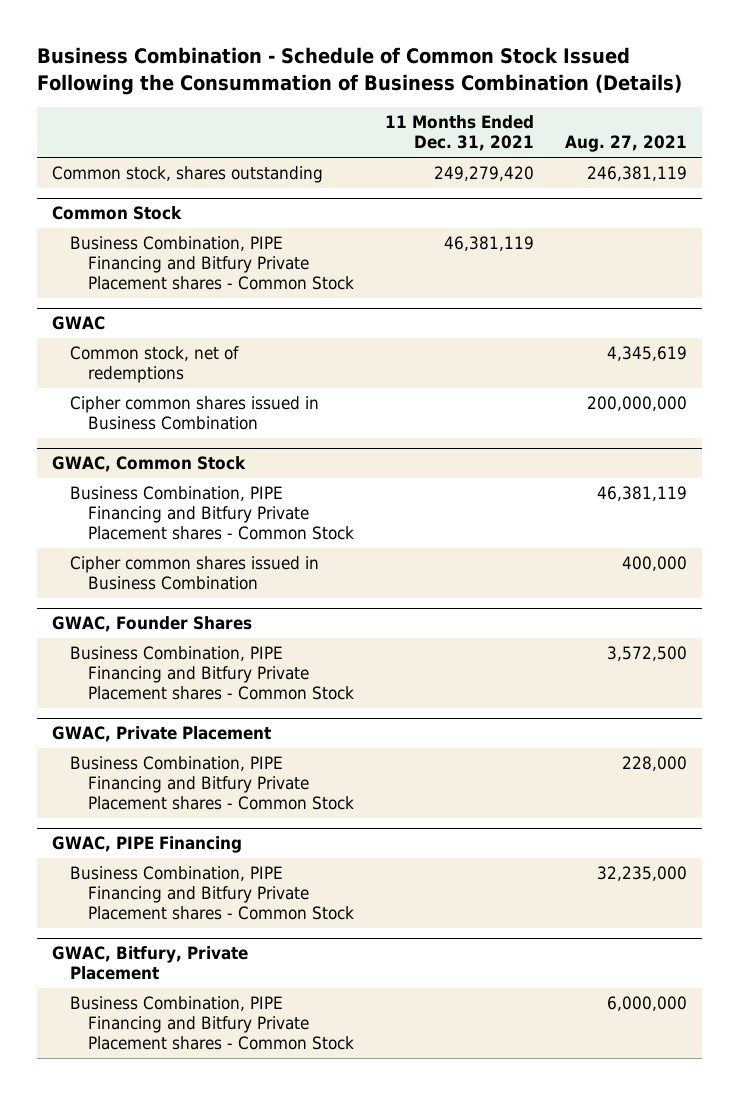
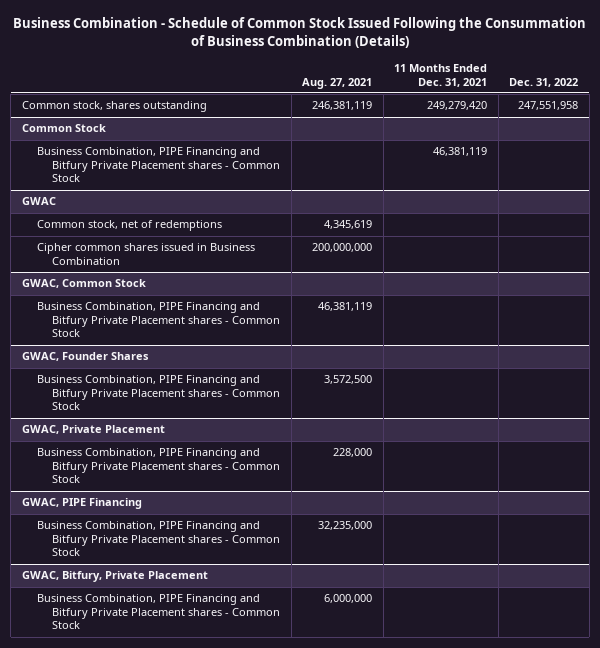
- | 11 Months Ended Dec. 31, 2021 | Aug. 27, 2021
+ | Aug. 27, 2021 | 11 Months Ended Dec. 31, 2021 | Dec. 31, 2022
@ GWAC, Common Stock
- Cipher common shares issued in Business Combination | | 400,000

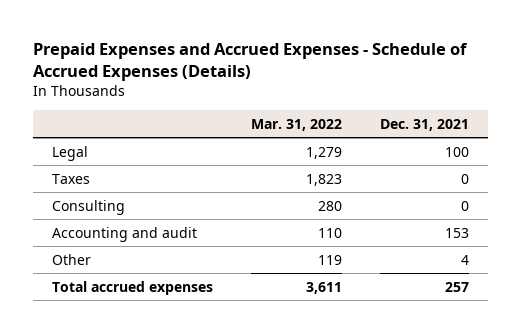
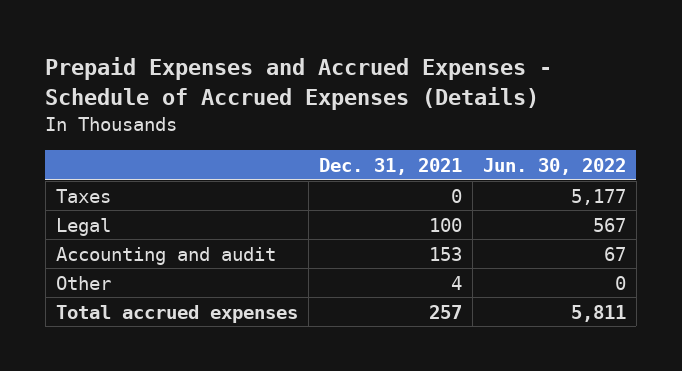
- | Mar. 31, 2022 | Dec. 31, 2021
+ | Dec. 31, 2021 | Jun. 30, 2022
- Consulting | 280 | 0
moved down: Legal | 100 | 567

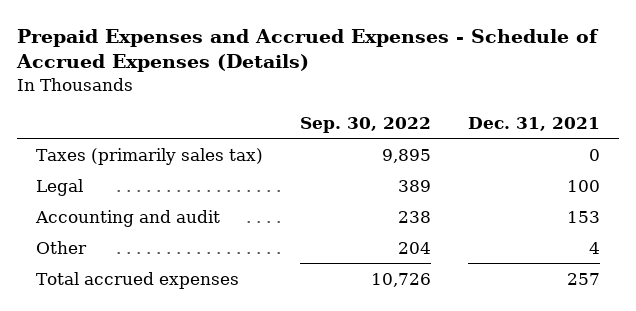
- | Dec. 31, 2021 | Jun. 30, 2022
+ | Sep. 30, 2022 | Dec. 31, 2021
- Taxes | 0 | 5,177
+ Taxes (primarily sales tax) | 9,895 | 0

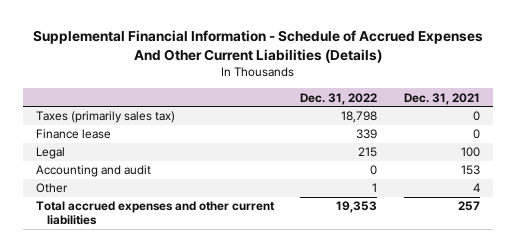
- Prepaid Expenses and Accrued Expenses - Schedule of Accrued Expenses (Details)
+ Supplemental Financial Information - Schedule of Accrued Expenses And Other Current Liabilities (Details)
- | Sep. 30, 2022 | Dec. 31, 2021
+ | Dec. 31, 2022 | Dec. 31, 2021
+ Finance lease | 339 | 0
- Total accrued expenses | 10,726 | 257
+ Total accrued expenses and other current liabilities | 19,353 | 257

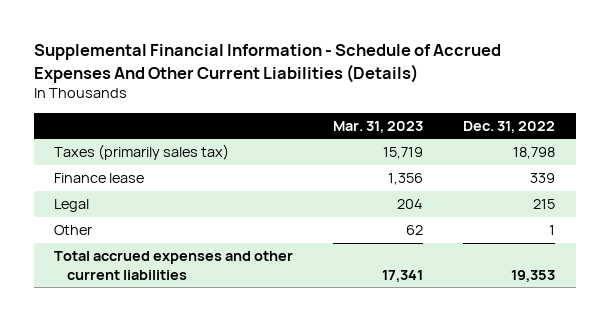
- | Dec. 31, 2022 | Dec. 31, 2021
+ | Mar. 31, 2023 | Dec. 31, 2022
- Accounting and audit | 0 | 153

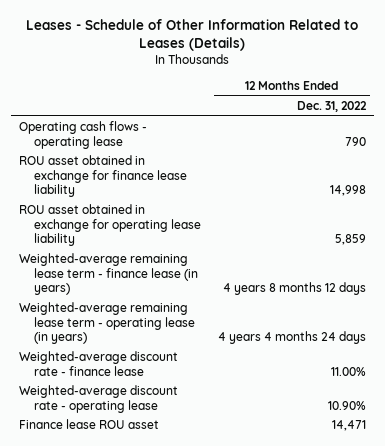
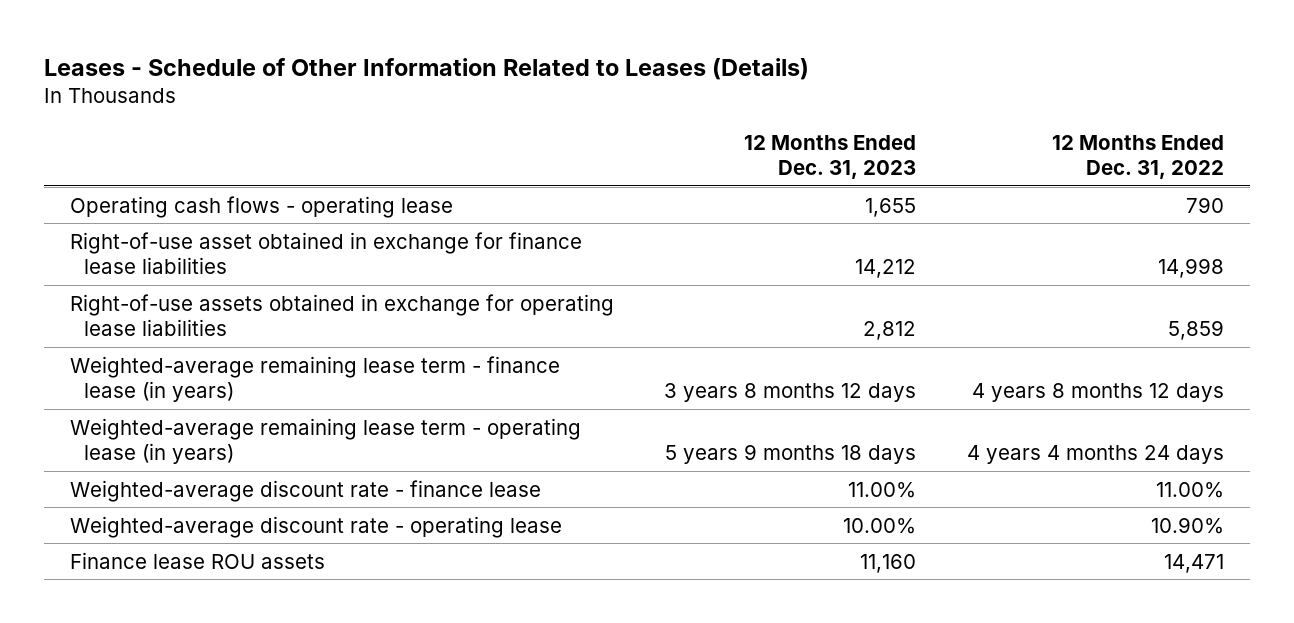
- | 12 Months Ended Dec. 31, 2022
+ | 12 Months Ended Dec. 31, 2023 | 12 Months Ended Dec. 31, 2022
- ROU asset obtained in exchange for finance lease liability | 14,998
- ROU asset obtained in exchange for operating lease liability | 5,859
+ Right-of-use asset obtained in exchange for finance lease liabilities | 14,212 | 14,998
+ Right-of-use assets obtained in exchange for operating lease liabilities | 2,812 | 5,859
- Finance lease ROU asset | 14,471
+ Finance lease ROU assets | 11,160 | 14,471

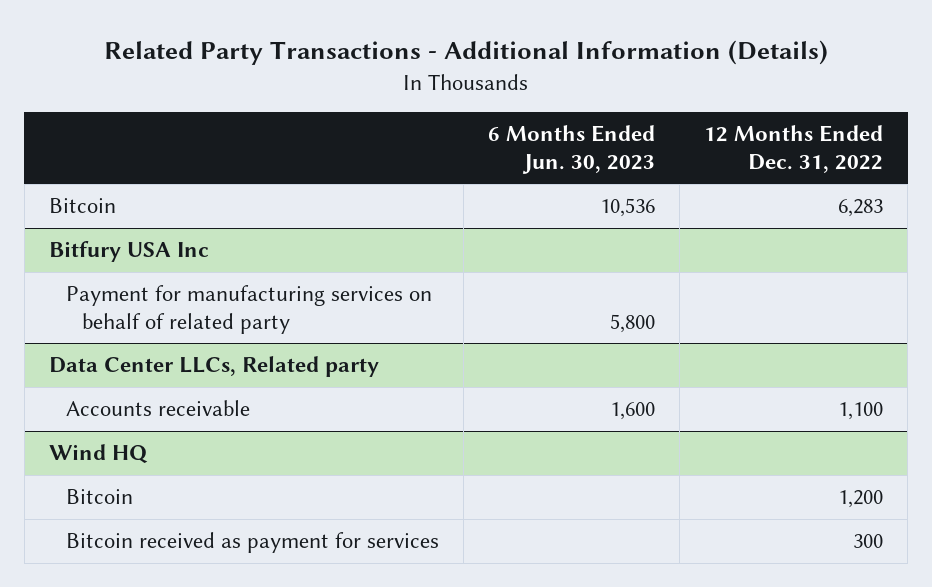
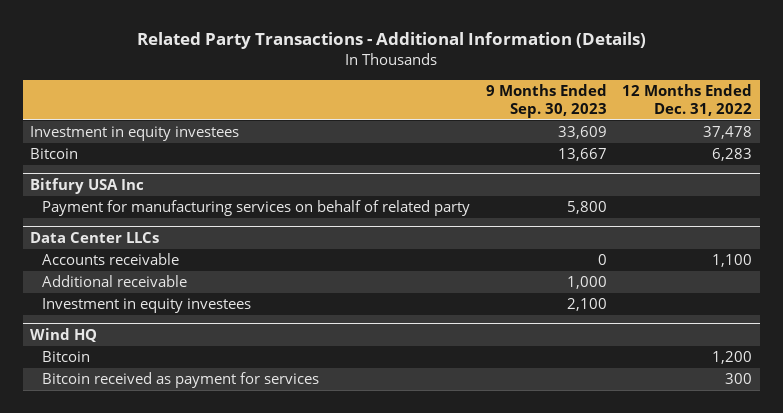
- | 6 Months Ended Jun. 30, 2023 | 12 Months Ended Dec. 31, 2022
+ | 9 Months Ended Sep. 30, 2023 | 12 Months Ended Dec. 31, 2022
+ Investment in equity investees | 33,609 | 37,478
- Data Center LLCs, Related party
+ Data Center LLCs
+ Additional receivable | 1,000 |
+ Investment in equity investees | 2,100 |

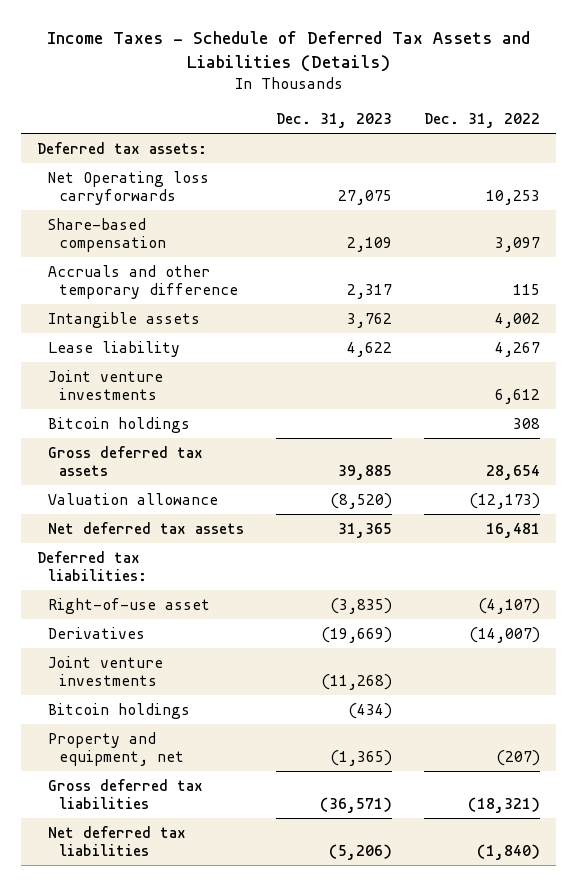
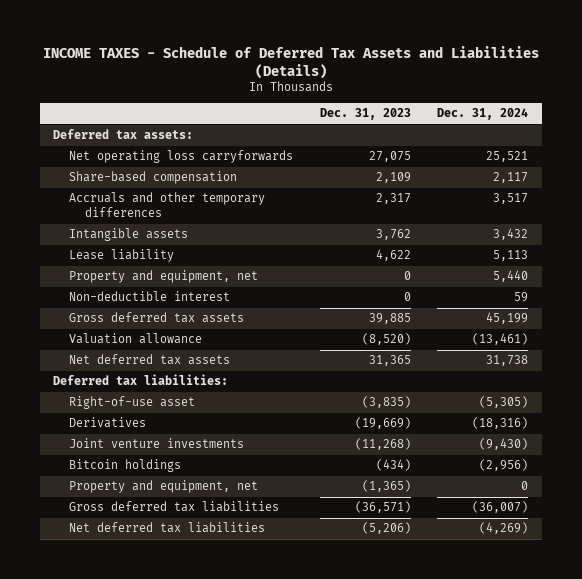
- Income Taxes - Schedule of Deferred Tax Assets and Liabilities (Details)
+ INCOME TAXES - Schedule of Deferred Tax Assets and Liabilities (Details)
- | Dec. 31, 2023 | Dec. 31, 2022
+ | Dec. 31, 2023 | Dec. 31, 2024
- Net Operating loss carryforwards | 27,075 | 10,253
+ Net operating loss carryforwards | 27,075 | 25,521
- Accruals and other temporary difference | 2,317 | 115
+ Accruals and other temporary differences | 2,317 | 3,517
- Joint venture investments | | 6,612
- Bitcoin holdings | | 308
+ Property and equipment, net | 0 | 5,440
+ Non-deductible interest | 0 | 59

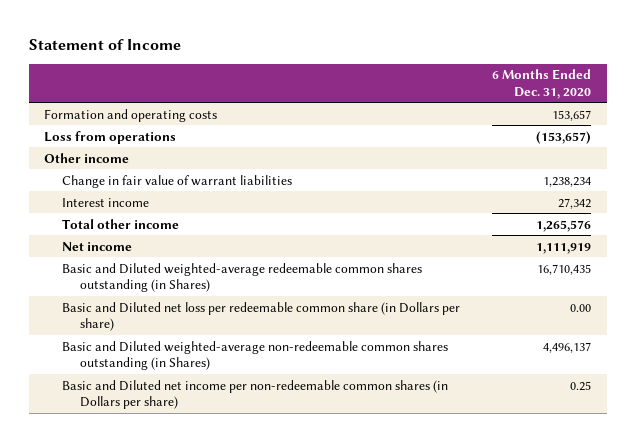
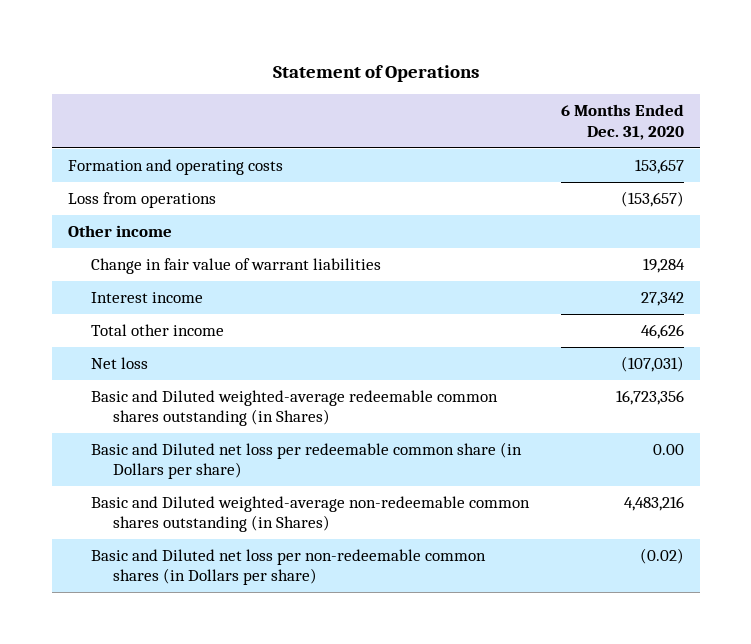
- Statement of Income
+ Statement of Operations
- Change in fair value of warrant liabilities | 1,238,234
+ Change in fair value of warrant liabilities | 19,284
- Total other income | 1,265,576
- Net income | 1,111,919
- Basic and Diluted weighted-average redeemable common shares outstanding (in Shares) | 16,710,435
+ Total other income | 46,626
+ Net loss | (107,031)
+ Basic and Diluted weighted-average redeemable common shares outstanding (in Shares) | 16,723,356
- Basic and Diluted weighted-average non-redeemable common shares outstanding (in Shares) | 4,496,137
- Basic and Diluted net income per non-redeemable common shares (in Dollars per share) | 0.25
+ Basic and Diluted weighted-average non-redeemable common shares outstanding (in Shares) | 4,483,216
+ Basic and Diluted net loss per non-redeemable common shares (in Dollars per share) | (0.02)

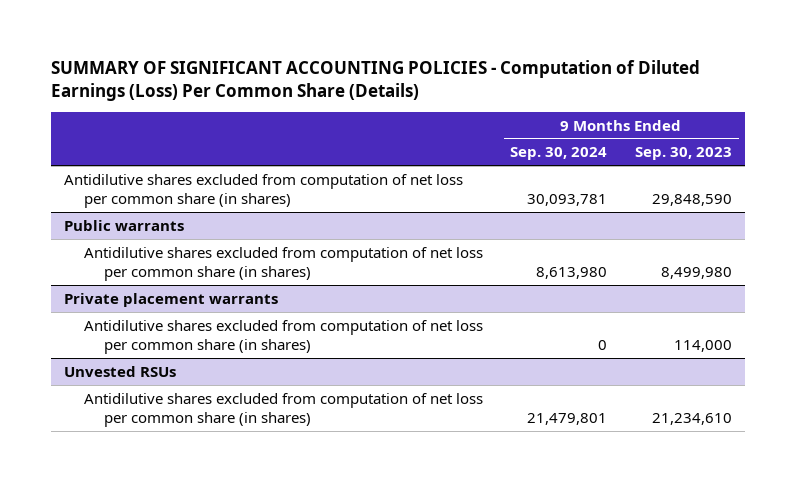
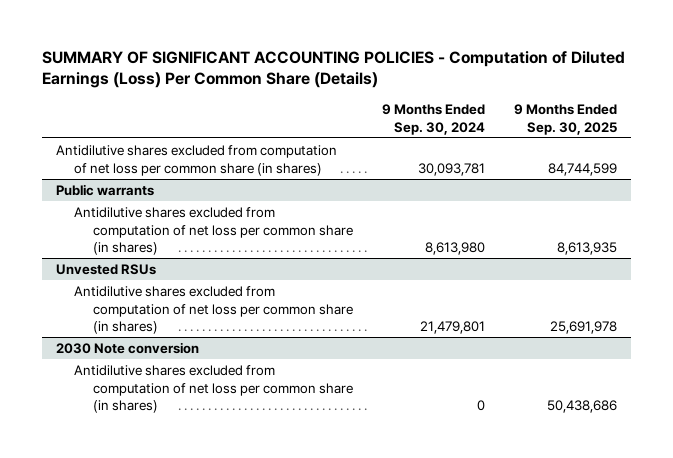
- | 9 Months Ended Sep. 30, 2024 | 9 Months Ended Sep. 30, 2023
+ | 9 Months Ended Sep. 30, 2024 | 9 Months Ended Sep. 30, 2025
- Private placement warrants
- Antidilutive shares excluded from computation of net loss per common share (in shares) | 0 | 114,000
+ 2030 Note conversion
+ Antidilutive shares excluded from computation of net loss per common share (in shares) | 0 | 50,438,686

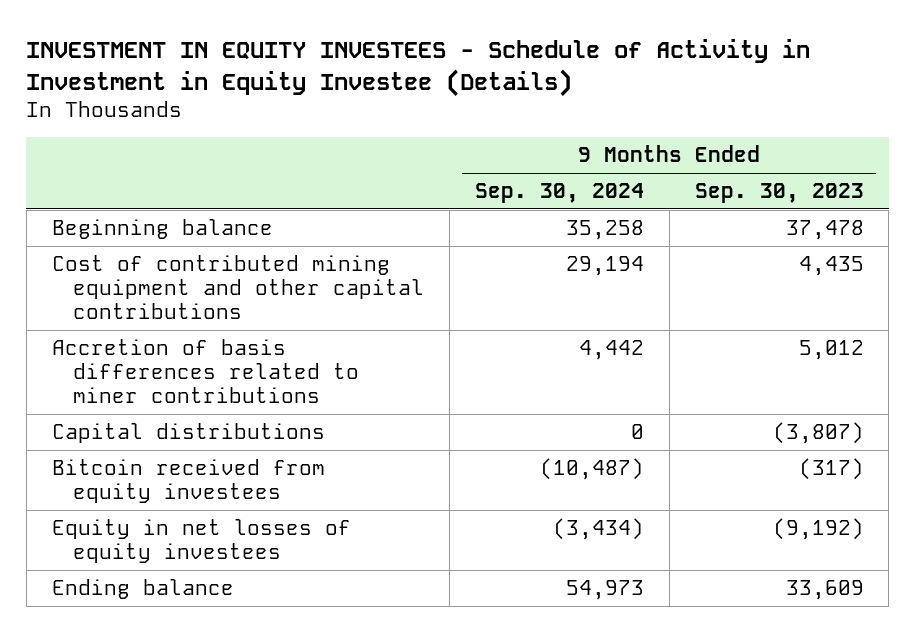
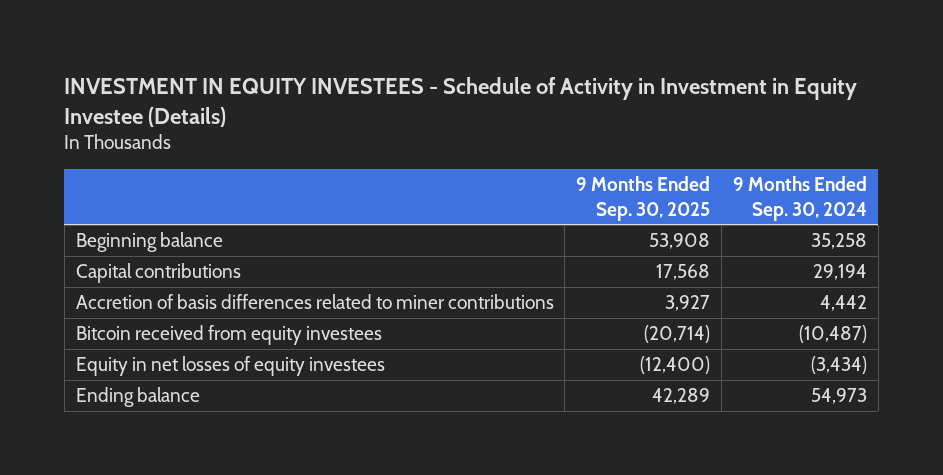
- | 9 Months Ended Sep. 30, 2024 | 9 Months Ended Sep. 30, 2023
+ | 9 Months Ended Sep. 30, 2025 | 9 Months Ended Sep. 30, 2024
- Cost of contributed mining equipment and other capital contributions | 29,194 | 4,435
+ Capital contributions | 17,568 | 29,194
- Capital distributions | 0 | (3,807)

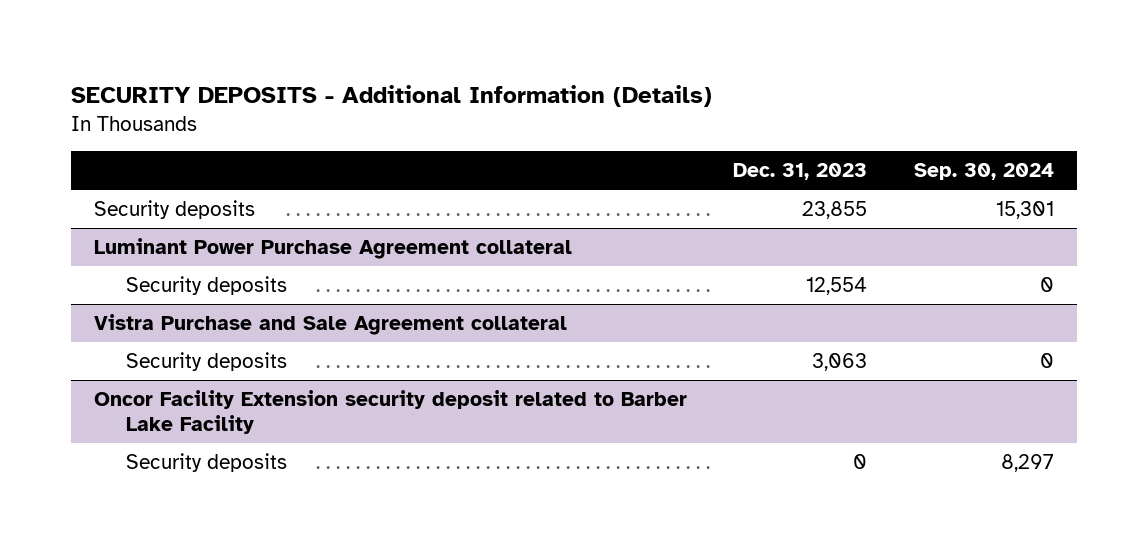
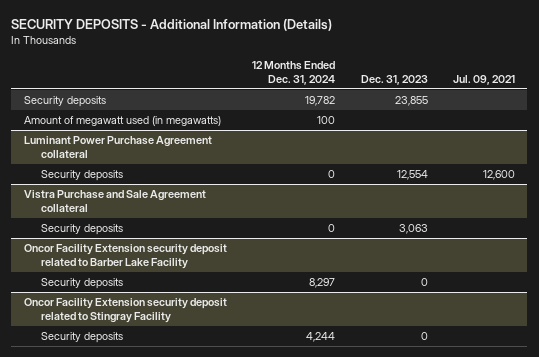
- | Dec. 31, 2023 | Sep. 30, 2024
+ | 12 Months Ended Dec. 31, 2024 | Dec. 31, 2023 | Jul. 09, 2021
+ Amount of megawatt used (in megawatts) | 100 | |
+ Oncor Facility Extension security deposit related to Stingray Facility
+ Security deposits | 4,244 | 0 |

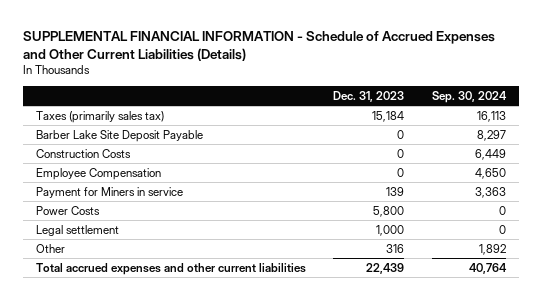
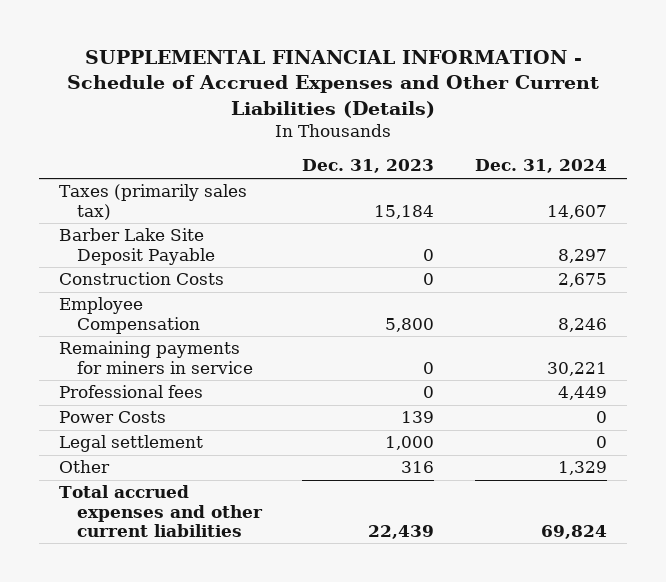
- | Dec. 31, 2023 | Sep. 30, 2024
+ | Dec. 31, 2023 | Dec. 31, 2024
- Employee Compensation | 0 | 4,650
- Payment for Miners in service | 139 | 3,363
- Power Costs | 5,800 | 0
+ Employee Compensation | 5,800 | 8,246
+ Remaining payments for miners in service | 0 | 30,221
+ Professional fees | 0 | 4,449
+ Power Costs | 139 | 0

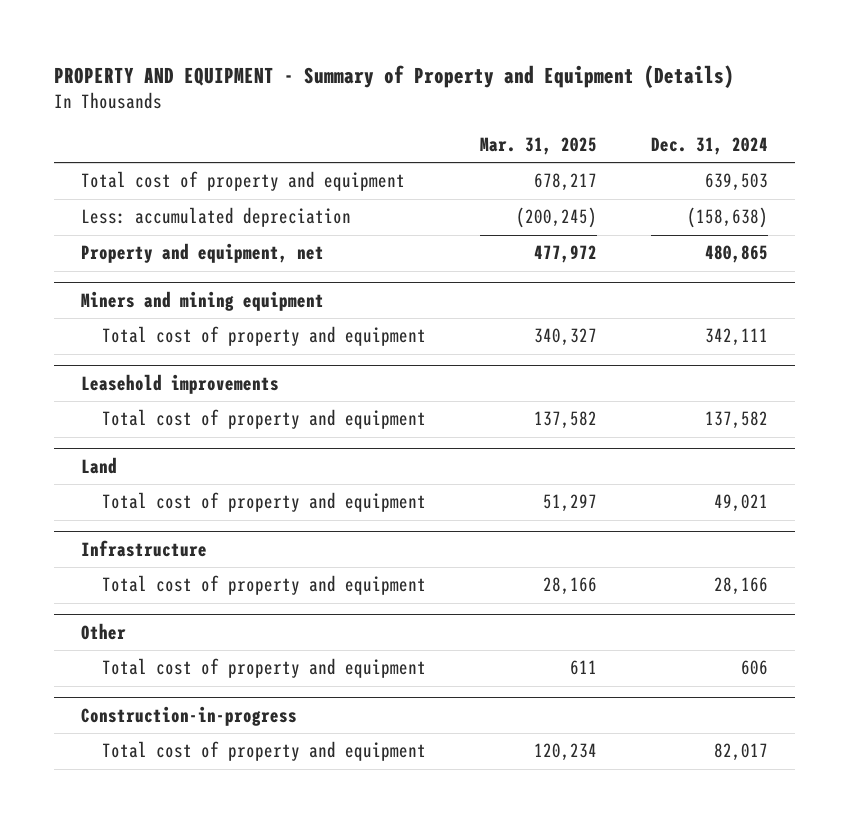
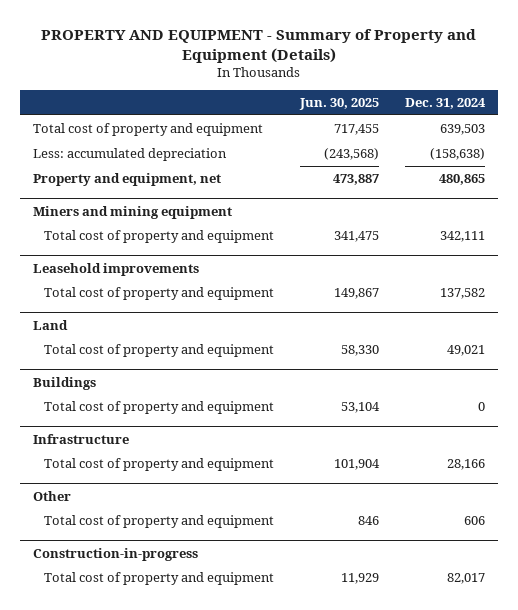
- | Mar. 31, 2025 | Dec. 31, 2024
+ | Jun. 30, 2025 | Dec. 31, 2024
+ Buildings
+ Total cost of property and equipment | 53,104 | 0

